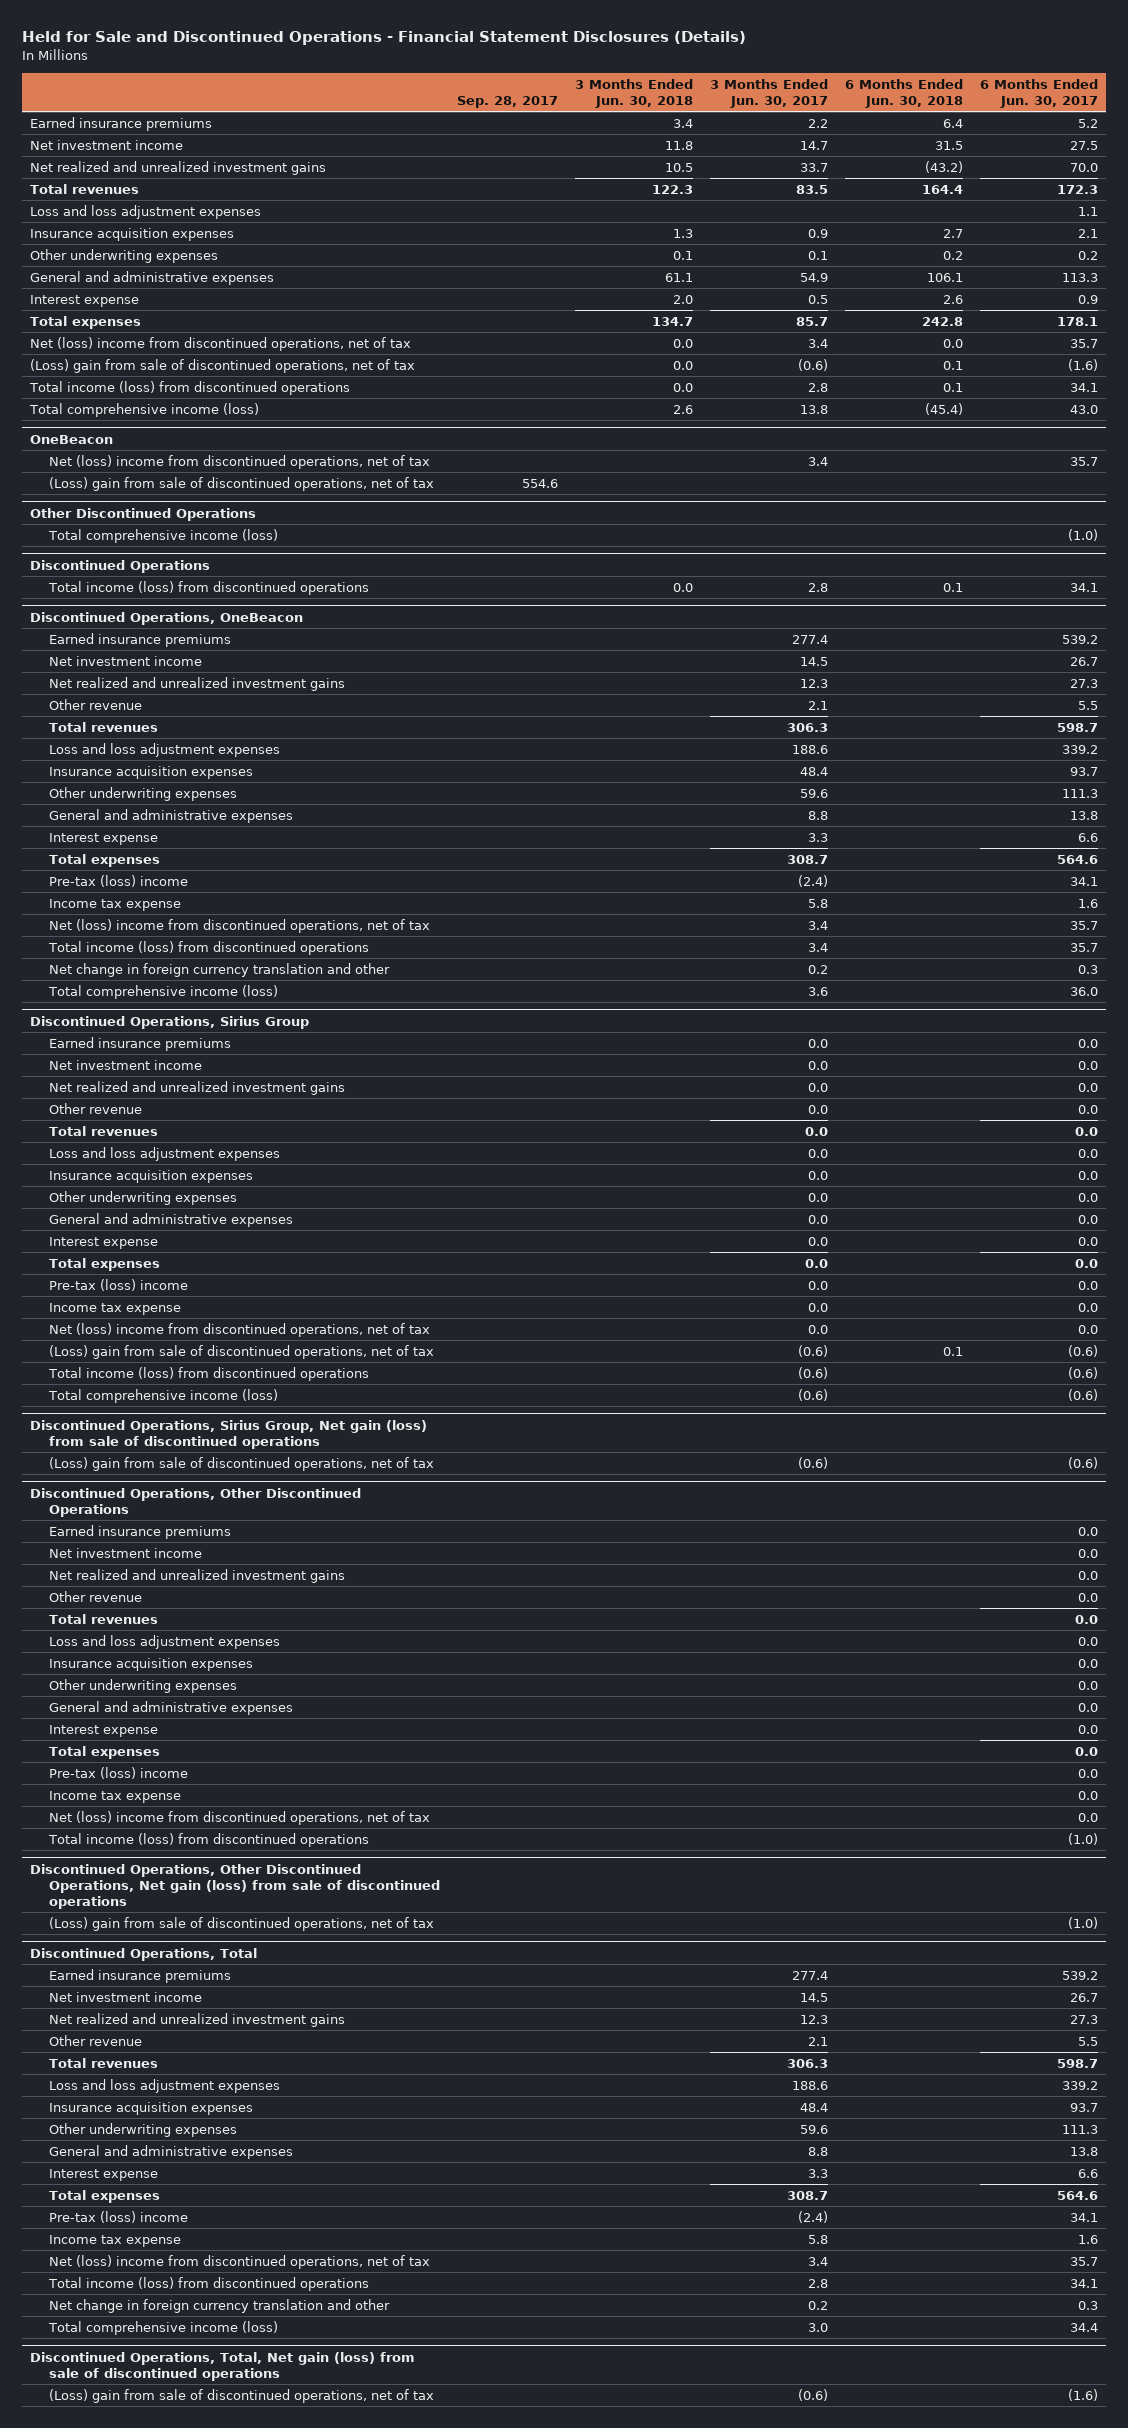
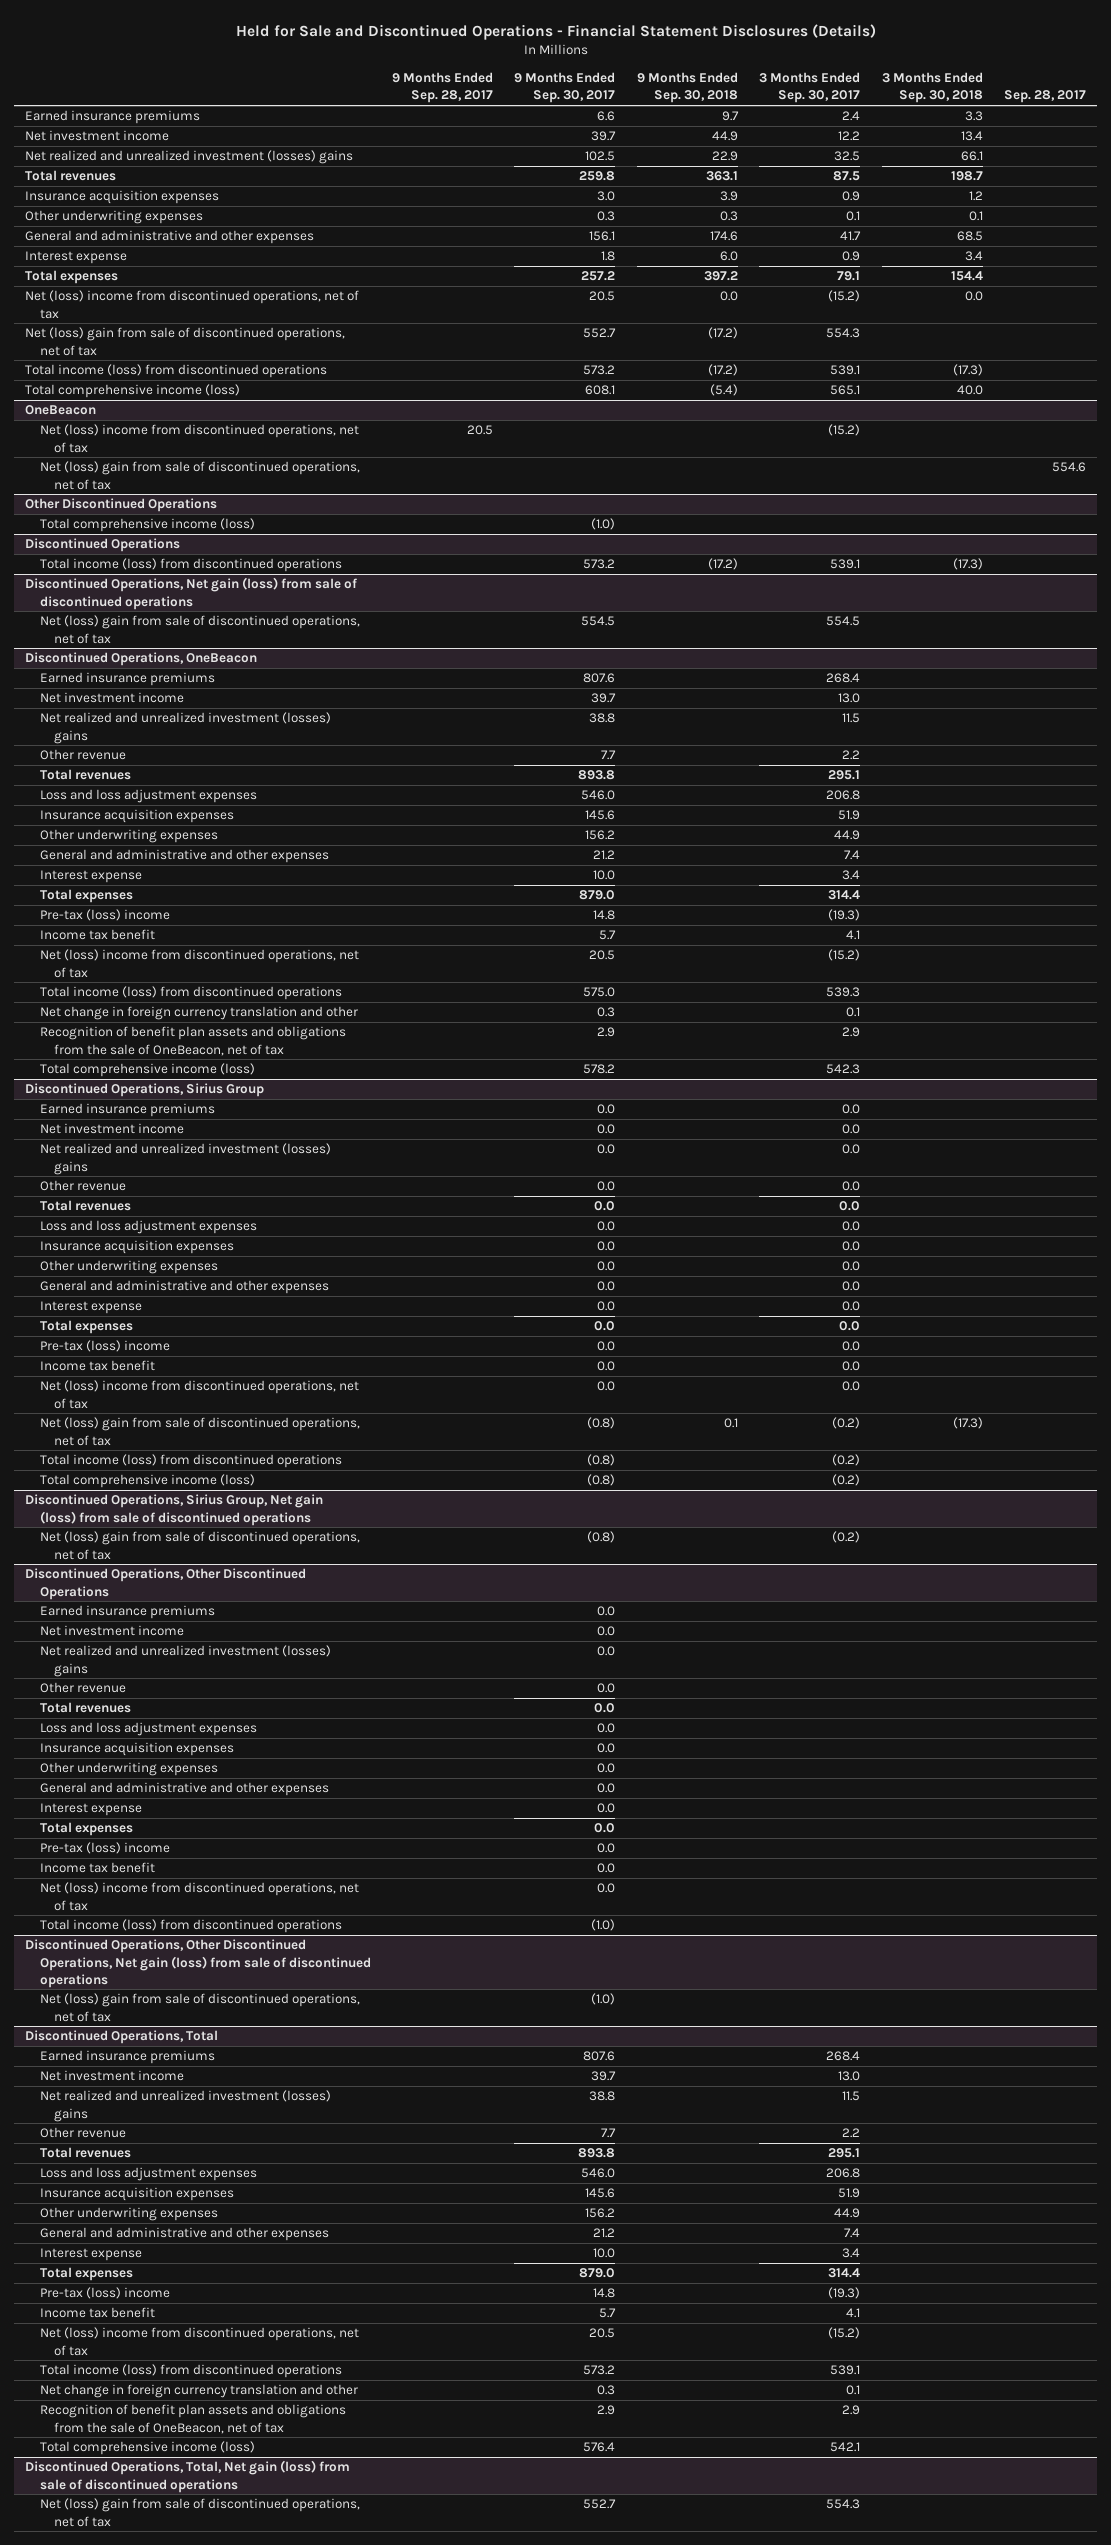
- | Sep. 28, 2017 | 3 Months Ended Jun. 30, 2018 | 3 Months Ended Jun. 30, 2017 | 6 Months Ended Jun. 30, 2018 | 6 Months Ended Jun. 30, 2017
+ | 9 Months Ended Sep. 28, 2017 | 9 Months Ended Sep. 30, 2017 | 9 Months Ended Sep. 30, 2018 | 3 Months Ended Sep. 30, 2017 | 3 Months Ended Sep. 30, 2018 | Sep. 28, 2017
- Net realized and unrealized investment gains | | 10.5 | 33.7 | (43.2) | 70.0
+ Net realized and unrealized investment (losses) gains | | 102.5 | 22.9 | 32.5 | 66.1 |
- Loss and loss adjustment expenses | | | | | 1.1
- General and administrative expenses | | 61.1 | 54.9 | 106.1 | 113.3
+ General and administrative and other expenses | | 156.1 | 174.6 | 41.7 | 68.5 |
- (Loss) gain from sale of discontinued operations, net of tax | | 0.0 | (0.6) | 0.1 | (1.6)
+ Net (loss) gain from sale of discontinued operations, net of tax | | 552.7 | (17.2) | 554.3 | |
@ OneBeacon
- (Loss) gain from sale of discontinued operations, net of tax | 554.6 | | | |
+ Net (loss) gain from sale of discontinued operations, net of tax | | | | | | 554.6
+ Discontinued Operations, Net gain (loss) from sale of discontinued operations
+ Net (loss) gain from sale of discontinued operations, net of tax | | 554.5 | | 554.5 | |
@ Discontinued Operations, OneBeacon
- Net realized and unrealized investment gains | | | 12.3 | | 27.3
+ Net realized and unrealized investment (losses) gains | | 38.8 | | 11.5 | |
- General and administrative expenses | | | 8.8 | | 13.8
+ General and administrative and other expenses | | 21.2 | | 7.4 | |
- Income tax expense | | | 5.8 | | 1.6
+ Income tax benefit | | 5.7 | | 4.1 | |
+ Recognition of benefit plan assets and obligations from the sale of OneBeacon, net of tax | | 2.9 | | 2.9 | |
@ Discontinued Operations, Sirius Group
- Net realized and unrealized investment gains | | | 0.0 | | 0.0
+ Net realized and unrealized investment (losses) gains | | 0.0 | | 0.0 | |
- General and administrative expenses | | | 0.0 | | 0.0
+ General and administrative and other expenses | | 0.0 | | 0.0 | |
- Income tax expense | | | 0.0 | | 0.0
+ Income tax benefit | | 0.0 | | 0.0 | |
- (Loss) gain from sale of discontinued operations, net of tax | | | (0.6) | 0.1 | (0.6)
+ Net (loss) gain from sale of discontinued operations, net of tax | | (0.8) | 0.1 | (0.2) | (17.3) |
@ Discontinued Operations, Sirius Group, Net gain (loss) from sale of discontinued operations
- (Loss) gain from sale of discontinued operations, net of tax | | | (0.6) | | (0.6)
+ Net (loss) gain from sale of discontinued operations, net of tax | | (0.8) | | (0.2) | |
@ Discontinued Operations, Other Discontinued Operations
- Net realized and unrealized investment gains | | | | | 0.0
+ Net realized and unrealized investment (losses) gains | | 0.0 | | | |
- General and administrative expenses | | | | | 0.0
+ General and administrative and other expenses | | 0.0 | | | |
- Income tax expense | | | | | 0.0
+ Income tax benefit | | 0.0 | | | |
@ Discontinued Operations, Other Discontinued Operations, Net gain (loss) from sale of discontinued operations
- (Loss) gain from sale of discontinued operations, net of tax | | | | | (1.0)
+ Net (loss) gain from sale of discontinued operations, net of tax | | (1.0) | | | |
@ Discontinued Operations, Total
- Net realized and unrealized investment gains | | | 12.3 | | 27.3
+ Net realized and unrealized investment (losses) gains | | 38.8 | | 11.5 | |
- General and administrative expenses | | | 8.8 | | 13.8
+ General and administrative and other expenses | | 21.2 | | 7.4 | |
- Income tax expense | | | 5.8 | | 1.6
+ Income tax benefit | | 5.7 | | 4.1 | |
+ Recognition of benefit plan assets and obligations from the sale of OneBeacon, net of tax | | 2.9 | | 2.9 | |
@ Discontinued Operations, Total, Net gain (loss) from sale of discontinued operations
- (Loss) gain from sale of discontinued operations, net of tax | | | (0.6) | | (1.6)
+ Net (loss) gain from sale of discontinued operations, net of tax | | 552.7 | | 554.3 | |

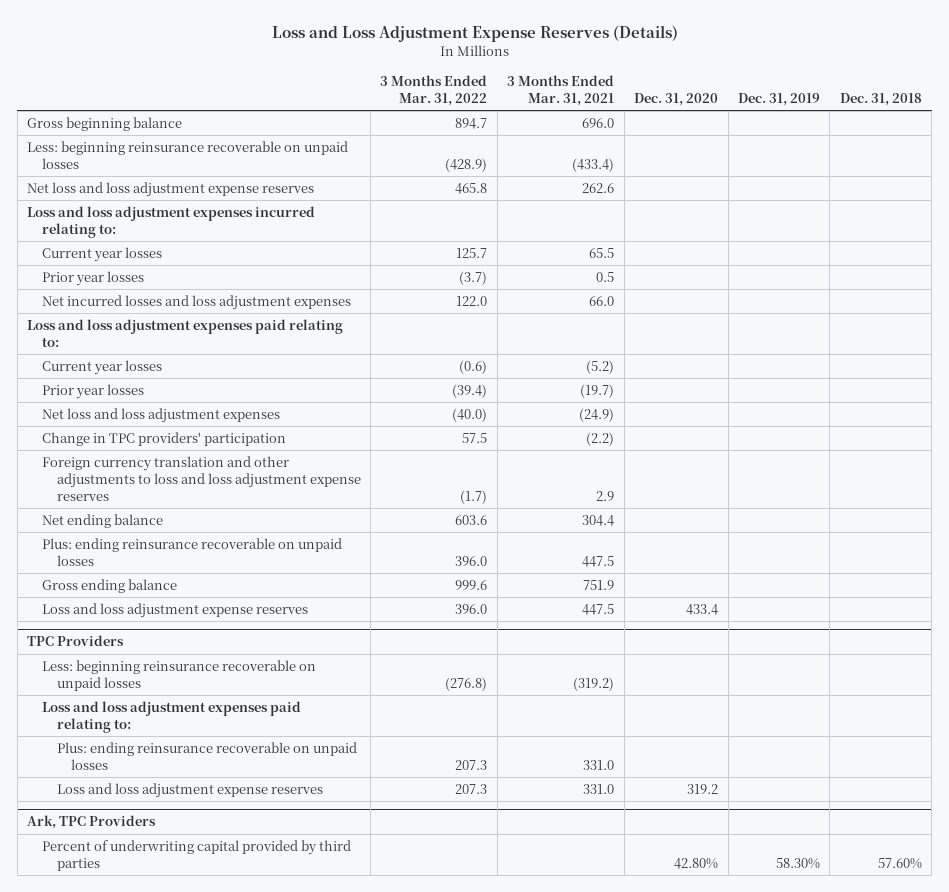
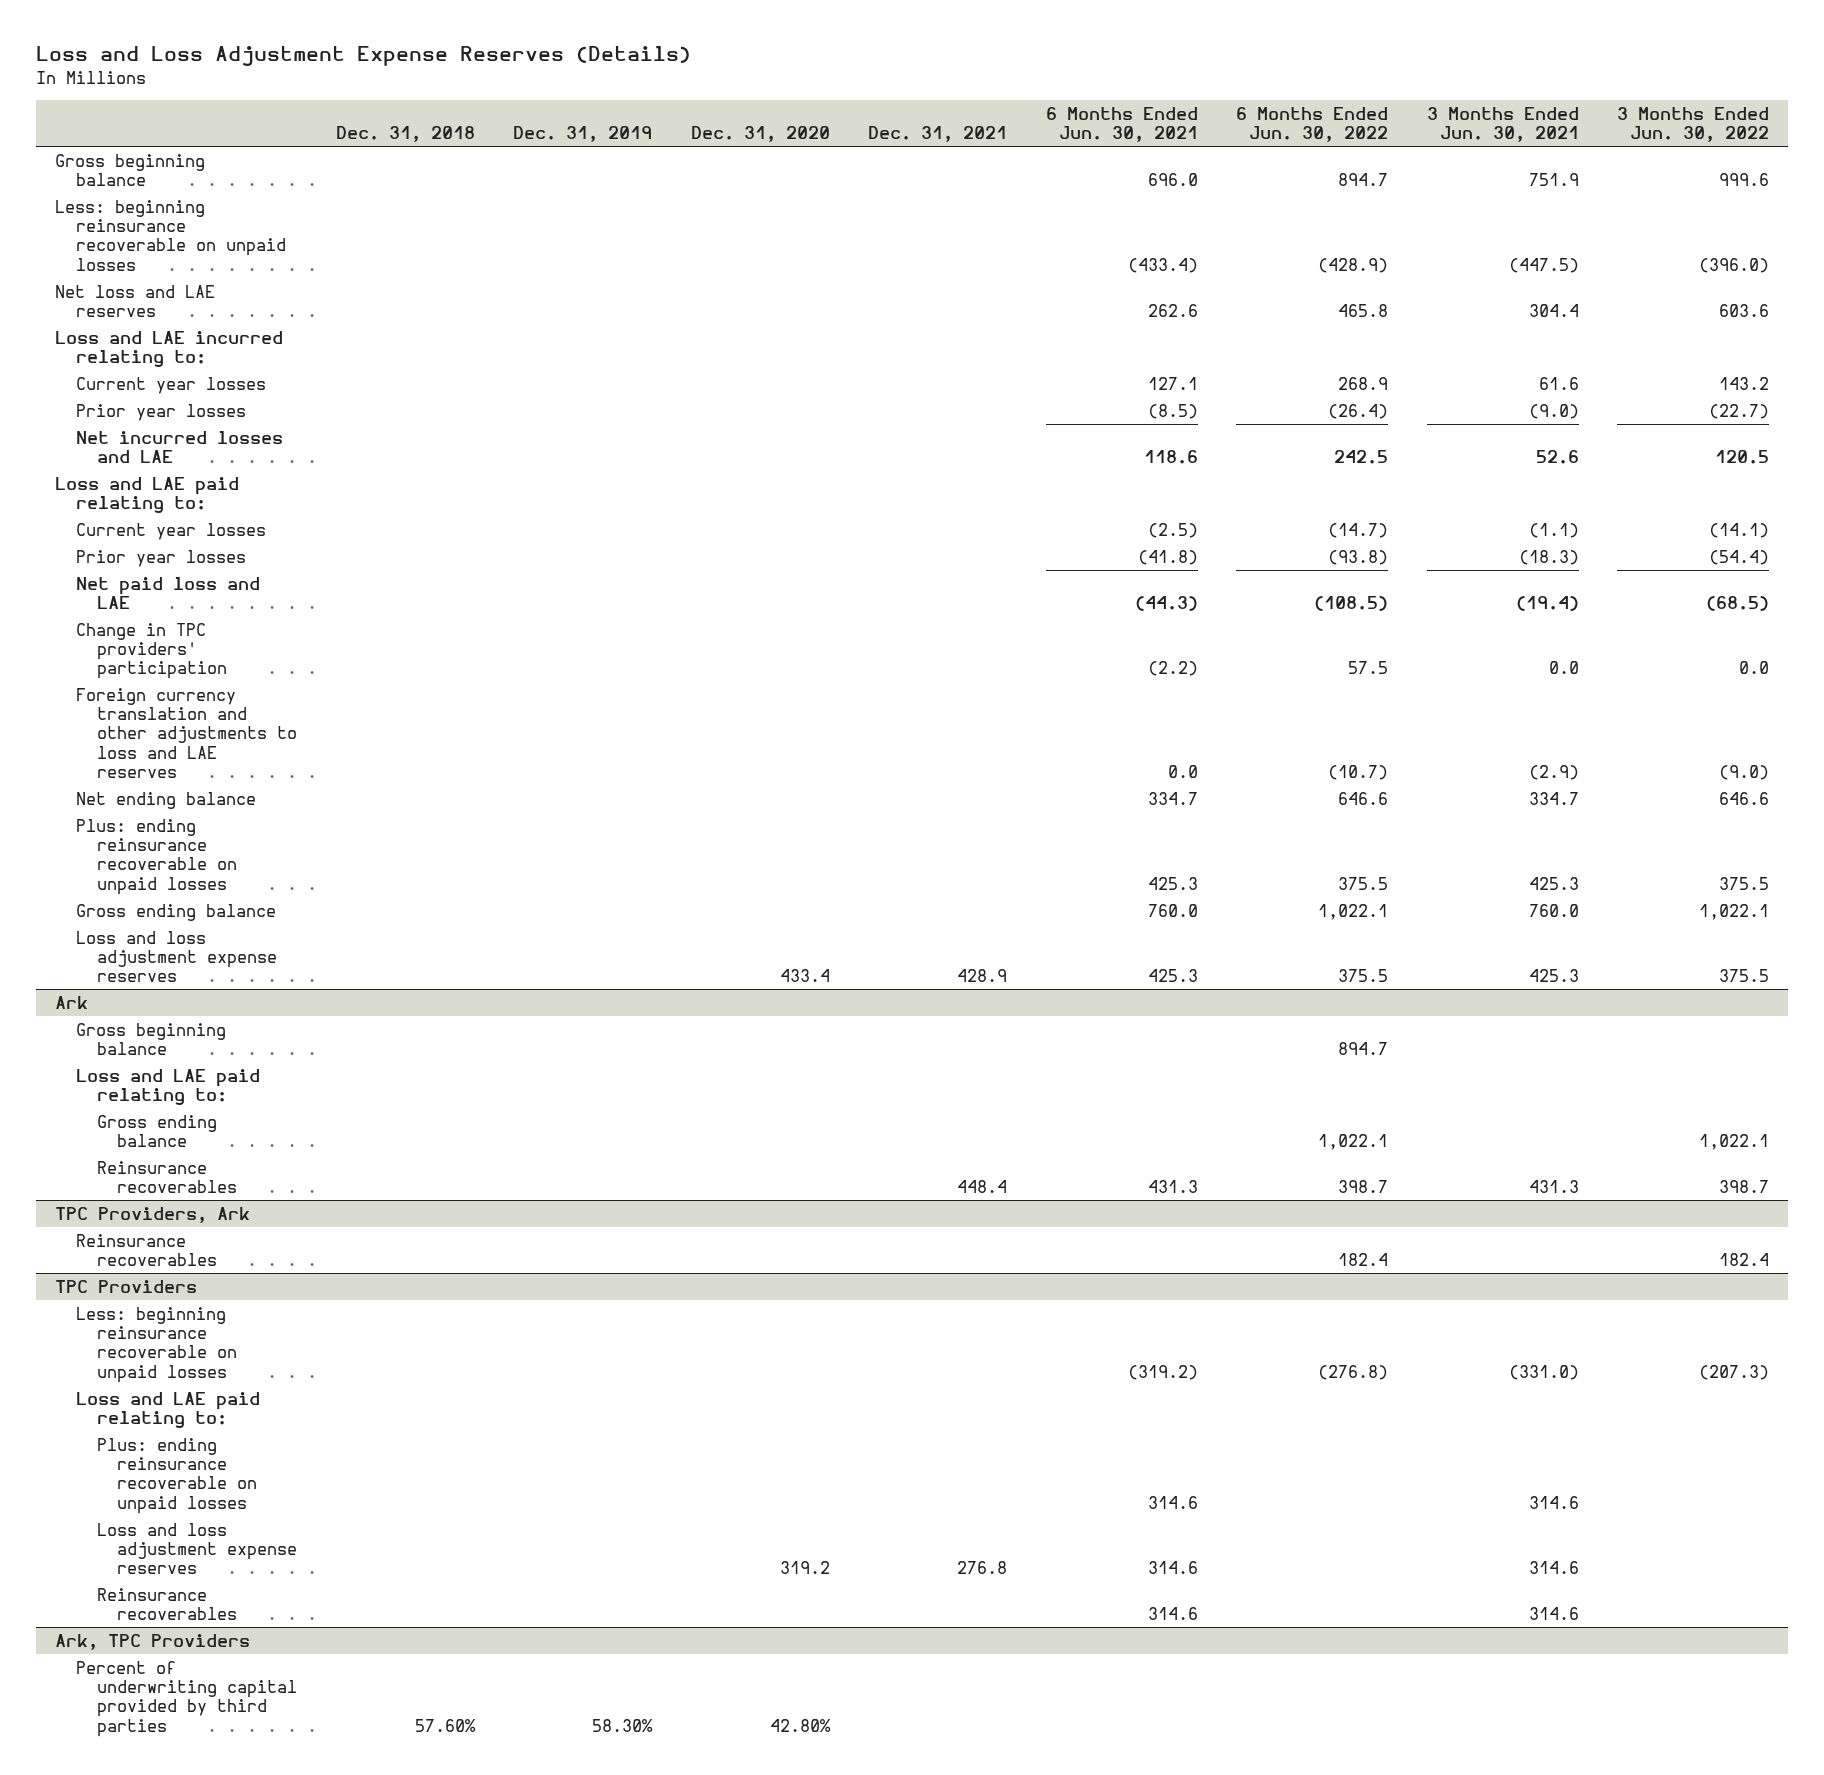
- | 3 Months Ended Mar. 31, 2022 | 3 Months Ended Mar. 31, 2021 | Dec. 31, 2020 | Dec. 31, 2019 | Dec. 31, 2018
+ | Dec. 31, 2018 | Dec. 31, 2019 | Dec. 31, 2020 | Dec. 31, 2021 | 6 Months Ended Jun. 30, 2021 | 6 Months Ended Jun. 30, 2022 | 3 Months Ended Jun. 30, 2021 | 3 Months Ended Jun. 30, 2022
- Net loss and loss adjustment expense reserves | 465.8 | 262.6 | | |
- Loss and loss adjustment expenses incurred relating to:
+ Net loss and LAE reserves | | | | | 262.6 | 465.8 | 304.4 | 603.6
+ Loss and LAE incurred relating to:
- Net incurred losses and loss adjustment expenses | 122.0 | 66.0 | | |
- Loss and loss adjustment expenses paid relating to:
+ Net incurred losses and LAE | | | | | 118.6 | 242.5 | 52.6 | 120.5
+ Loss and LAE paid relating to:
- Net loss and loss adjustment expenses | (40.0) | (24.9) | | |
+ Net paid loss and LAE | | | | | (44.3) | (108.5) | (19.4) | (68.5)
- Foreign currency translation and other adjustments to loss and loss adjustment expense reserves | (1.7) | 2.9 | | |
+ Foreign currency translation and other adjustments to loss and LAE reserves | | | | | 0.0 | (10.7) | (2.9) | (9.0)
+ Ark
+ Gross beginning balance | | | | | | 894.7 | |
+ Loss and LAE paid relating to:
+ Gross ending balance | | | | | | 1,022.1 | | 1,022.1
+ Reinsurance recoverables | | | | 448.4 | 431.3 | 398.7 | 431.3 | 398.7
+ TPC Providers, Ark
+ Reinsurance recoverables | | | | | | 182.4 | | 182.4
@ TPC Providers
- Loss and loss adjustment expenses paid relating to:
+ Loss and LAE paid relating to:
+ Reinsurance recoverables | | | | | 314.6 | | 314.6 |

